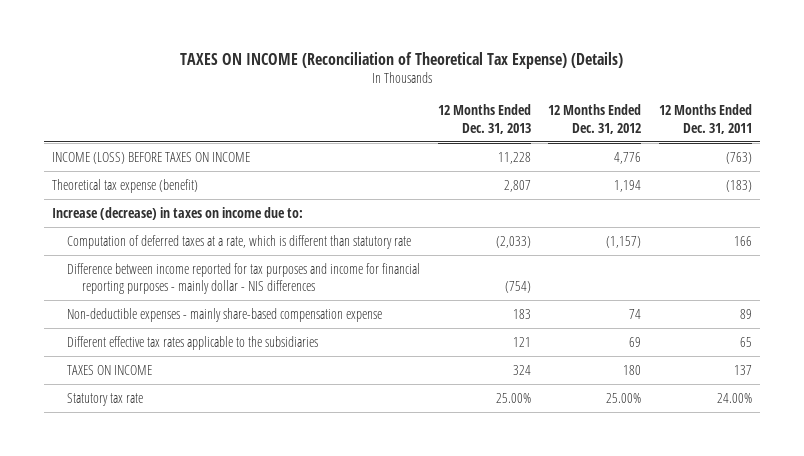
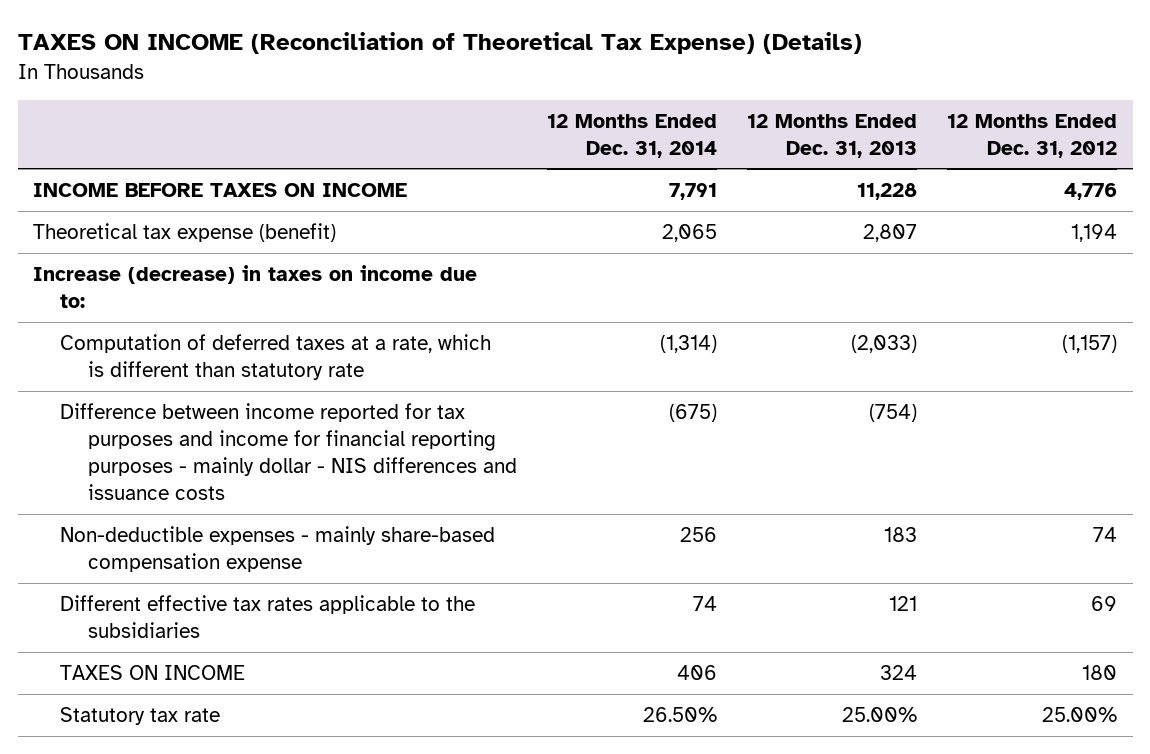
- | 12 Months Ended Dec. 31, 2013 | 12 Months Ended Dec. 31, 2012 | 12 Months Ended Dec. 31, 2011
+ | 12 Months Ended Dec. 31, 2014 | 12 Months Ended Dec. 31, 2013 | 12 Months Ended Dec. 31, 2012
- INCOME (LOSS) BEFORE TAXES ON INCOME | 11,228 | 4,776 | (763)
+ INCOME BEFORE TAXES ON INCOME | 7,791 | 11,228 | 4,776
- Difference between income reported for tax purposes and income for financial reporting purposes - mainly dollar - NIS differences | (754) | |
+ Difference between income reported for tax purposes and income for financial reporting purposes - mainly dollar - NIS differences and issuance costs | (675) | (754) |

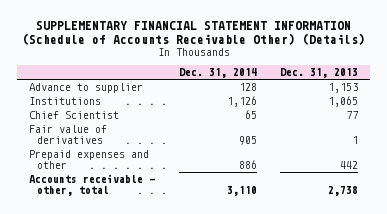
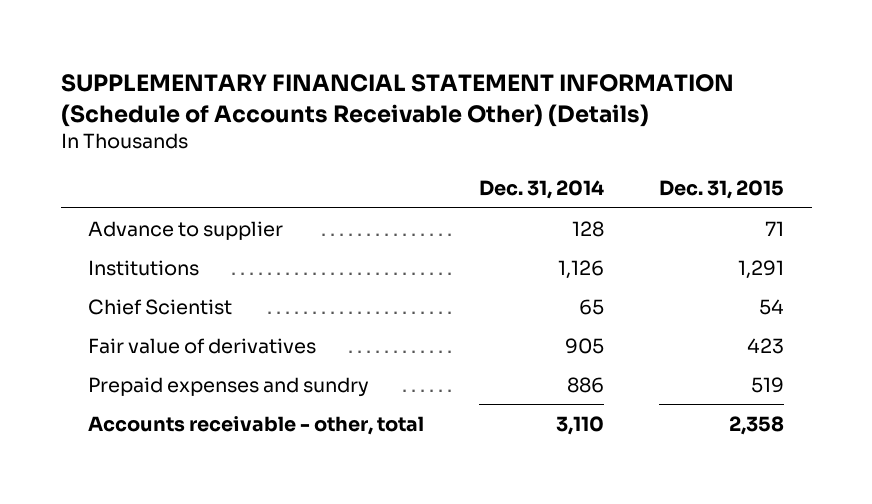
- | Dec. 31, 2014 | Dec. 31, 2013
+ | Dec. 31, 2014 | Dec. 31, 2015
- Prepaid expenses and other | 886 | 442
+ Prepaid expenses and sundry | 886 | 519

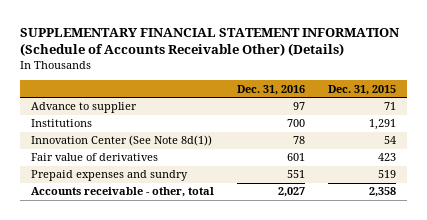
- | Dec. 31, 2014 | Dec. 31, 2015
+ | Dec. 31, 2016 | Dec. 31, 2015
- Chief Scientist | 65 | 54
+ Innovation Center (See Note 8d(1)) | 78 | 54

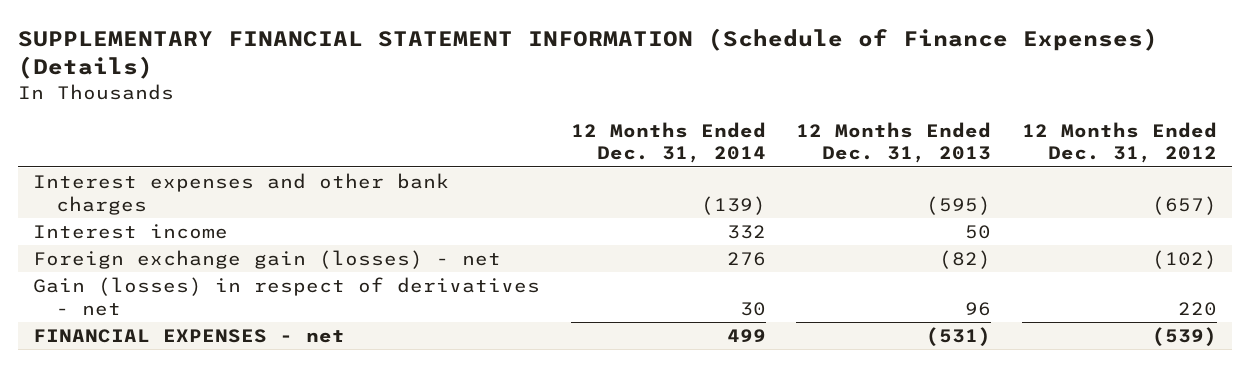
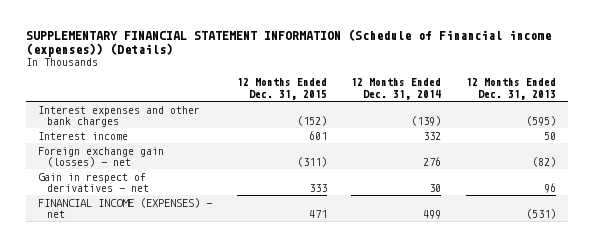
- SUPPLEMENTARY FINANCIAL STATEMENT INFORMATION (Schedule of Finance Expenses) (Details)
+ SUPPLEMENTARY FINANCIAL STATEMENT INFORMATION (Schedule of Financial income (expenses)) (Details)
- | 12 Months Ended Dec. 31, 2014 | 12 Months Ended Dec. 31, 2013 | 12 Months Ended Dec. 31, 2012
+ | 12 Months Ended Dec. 31, 2015 | 12 Months Ended Dec. 31, 2014 | 12 Months Ended Dec. 31, 2013
- Gain (losses) in respect of derivatives - net | 30 | 96 | 220
- FINANCIAL EXPENSES - net | 499 | (531) | (539)
+ Gain in respect of derivatives - net | 333 | 30 | 96
+ FINANCIAL INCOME (EXPENSES) - net | 471 | 499 | (531)

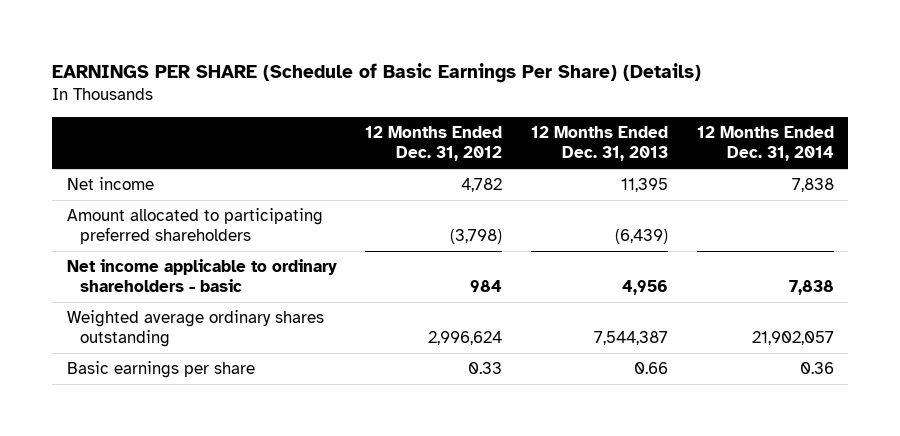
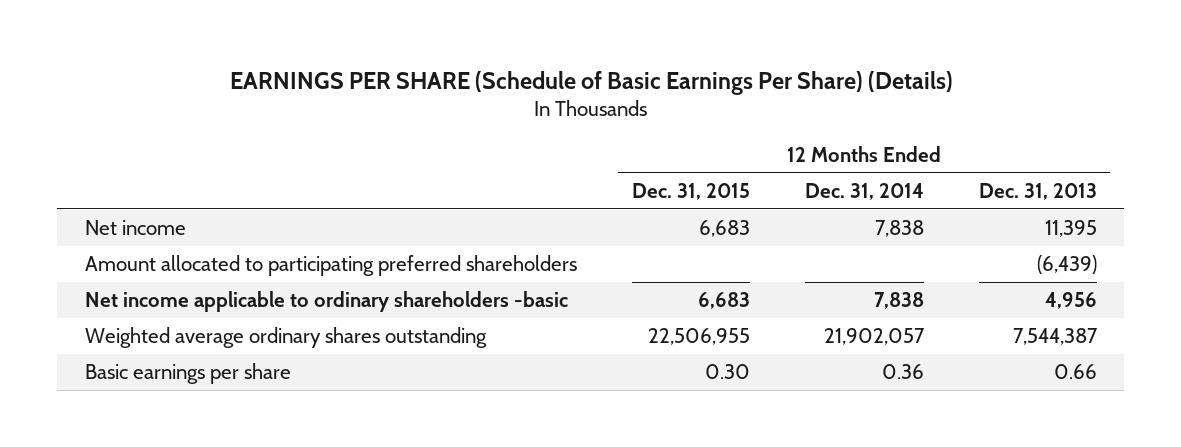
- | 12 Months Ended Dec. 31, 2012 | 12 Months Ended Dec. 31, 2013 | 12 Months Ended Dec. 31, 2014
+ | 12 Months Ended Dec. 31, 2015 | 12 Months Ended Dec. 31, 2014 | 12 Months Ended Dec. 31, 2013
- Net income applicable to ordinary shareholders - basic | 984 | 4,956 | 7,838
+ Net income applicable to ordinary shareholders -basic | 6,683 | 7,838 | 4,956

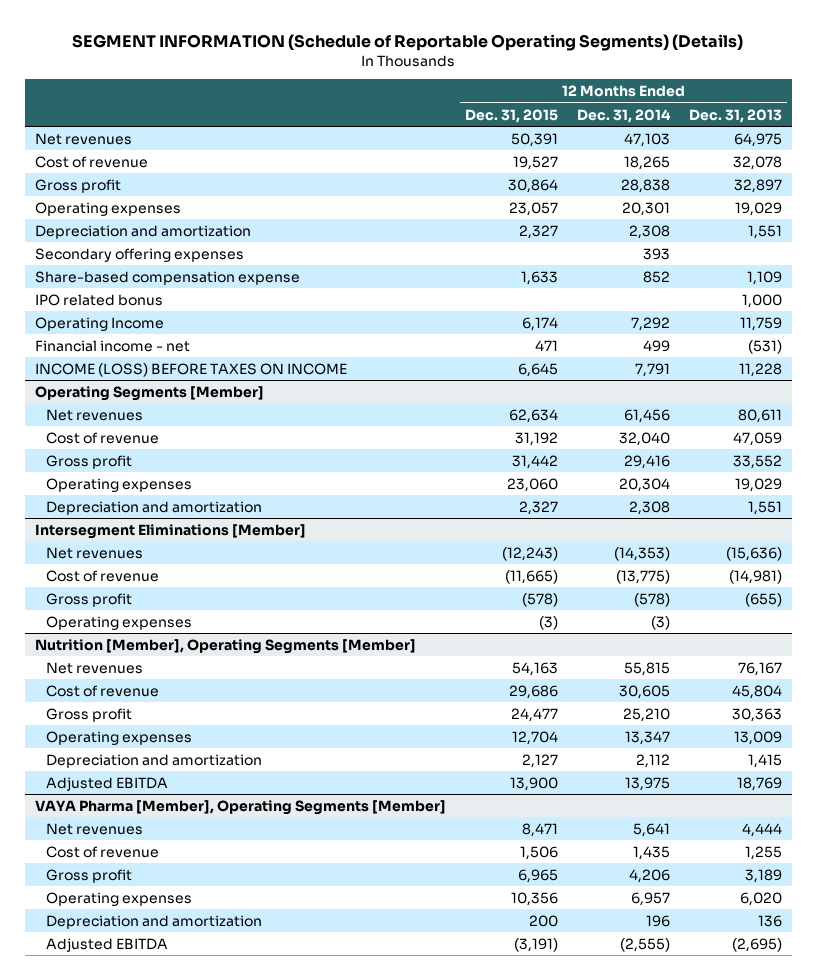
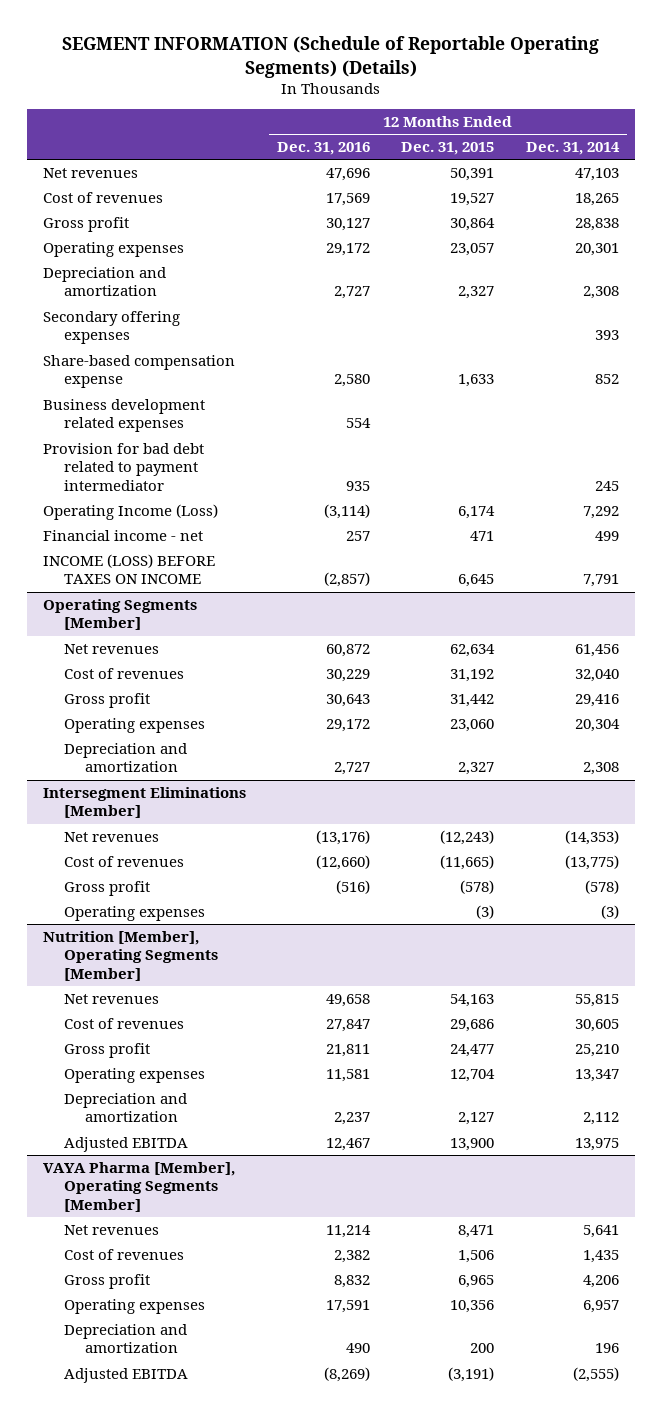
- | 12 Months Ended Dec. 31, 2015 | 12 Months Ended Dec. 31, 2014 | 12 Months Ended Dec. 31, 2013
+ | 12 Months Ended Dec. 31, 2016 | 12 Months Ended Dec. 31, 2015 | 12 Months Ended Dec. 31, 2014
- Cost of revenue | 19,527 | 18,265 | 32,078
+ Cost of revenues | 17,569 | 19,527 | 18,265
- IPO related bonus | | | 1,000
- Operating Income | 6,174 | 7,292 | 11,759
+ Business development related expenses | 554 | |
+ Provision for bad debt related to payment intermediator | 935 | | 245
+ Operating Income (Loss) | (3,114) | 6,174 | 7,292
@ Operating Segments [Member]
- Cost of revenue | 31,192 | 32,040 | 47,059
+ Cost of revenues | 30,229 | 31,192 | 32,040
@ Intersegment Eliminations [Member]
- Cost of revenue | (11,665) | (13,775) | (14,981)
+ Cost of revenues | (12,660) | (11,665) | (13,775)
@ Nutrition [Member], Operating Segments [Member]
- Cost of revenue | 29,686 | 30,605 | 45,804
+ Cost of revenues | 27,847 | 29,686 | 30,605
@ VAYA Pharma [Member], Operating Segments [Member]
- Cost of revenue | 1,506 | 1,435 | 1,255
+ Cost of revenues | 2,382 | 1,506 | 1,435

